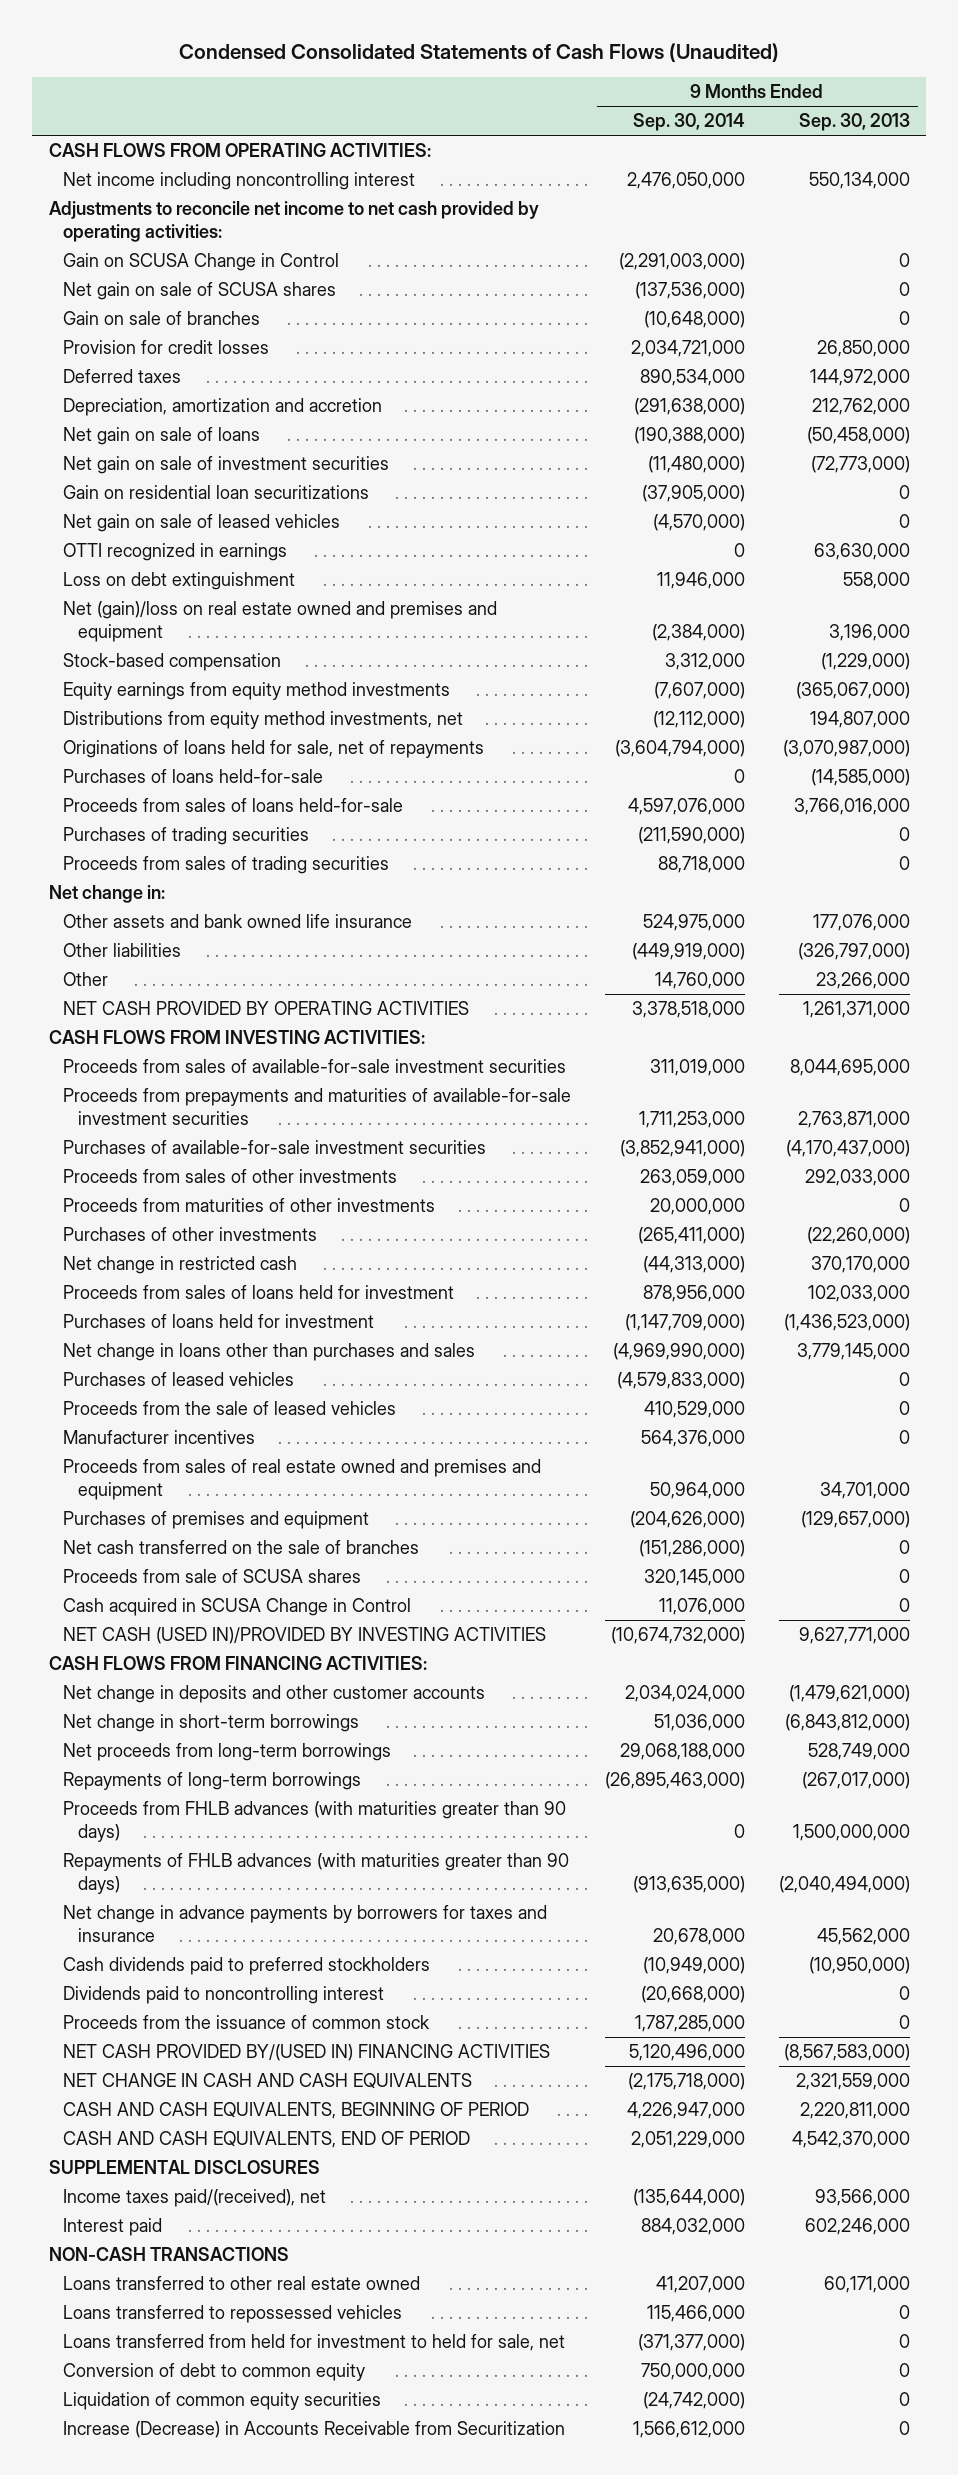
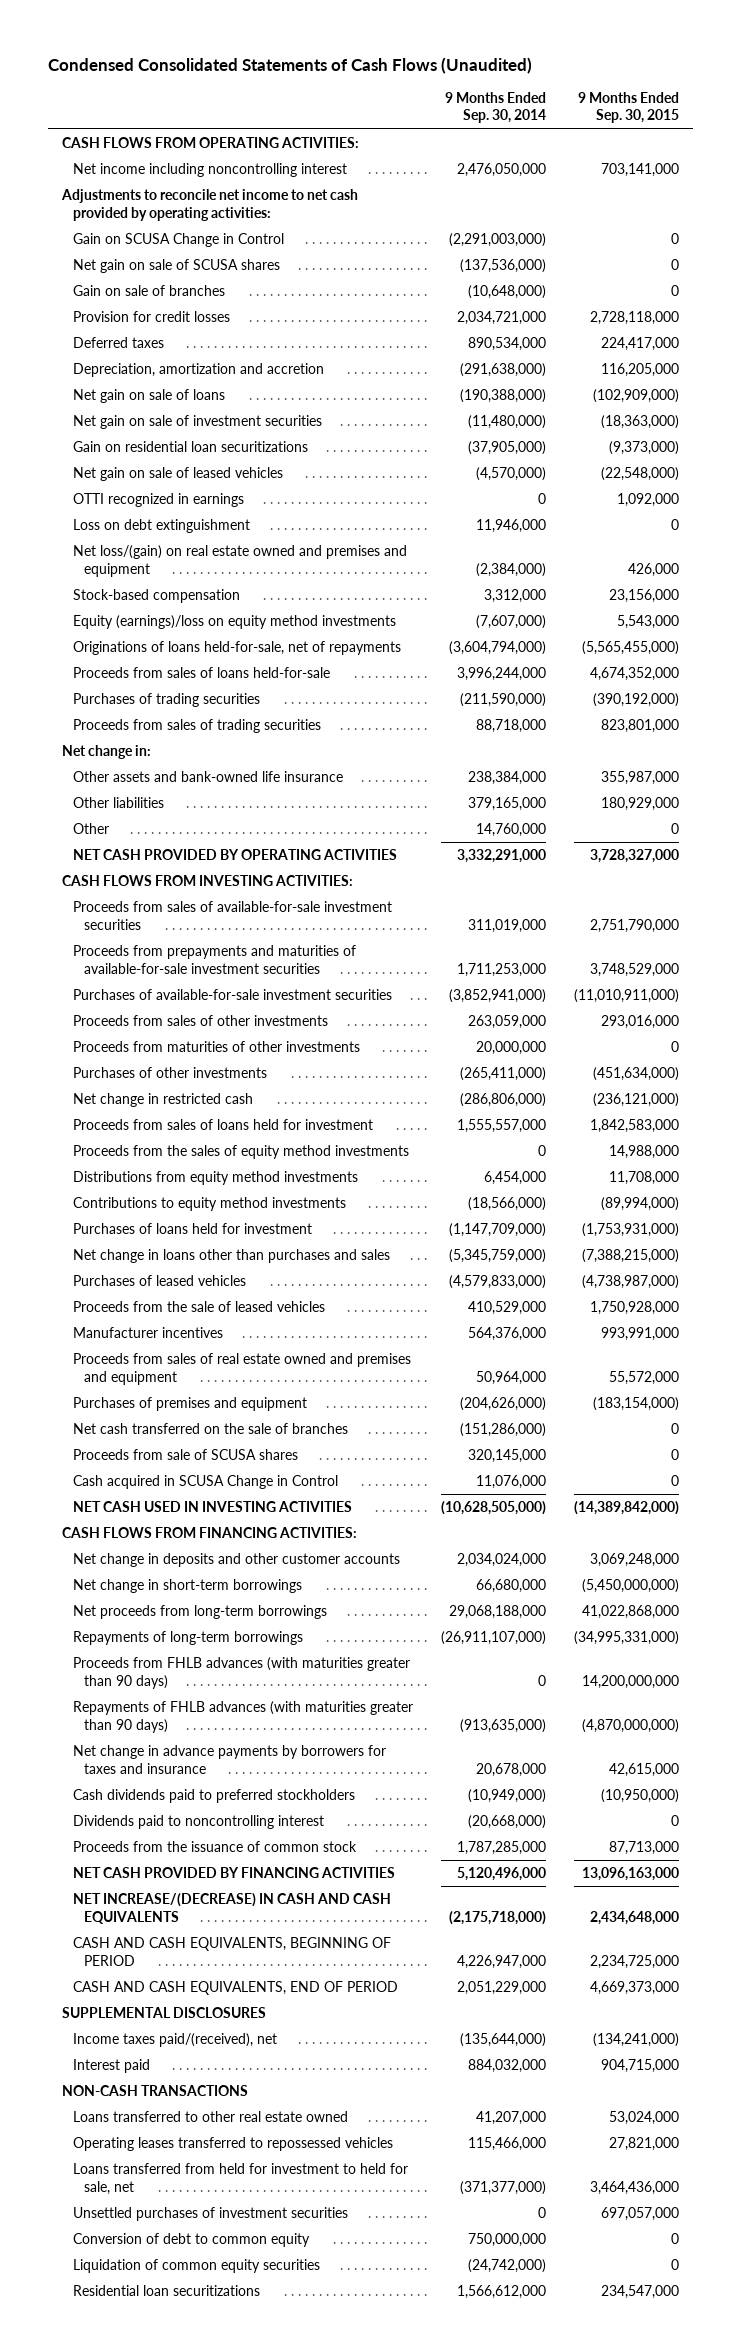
- | 9 Months Ended Sep. 30, 2014 | 9 Months Ended Sep. 30, 2013
+ | 9 Months Ended Sep. 30, 2014 | 9 Months Ended Sep. 30, 2015
- Net (gain)/loss on real estate owned and premises and equipment | (2,384,000) | 3,196,000
+ Net loss/(gain) on real estate owned and premises and equipment | (2,384,000) | 426,000
- Equity earnings from equity method investments | (7,607,000) | (365,067,000)
- Distributions from equity method investments, net | (12,112,000) | 194,807,000
- Originations of loans held for sale, net of repayments | (3,604,794,000) | (3,070,987,000)
- Purchases of loans held-for-sale | 0 | (14,585,000)
- Proceeds from sales of loans held-for-sale | 4,597,076,000 | 3,766,016,000
+ Equity (earnings)/loss on equity method investments | (7,607,000) | 5,543,000
+ Originations of loans held-for-sale, net of repayments | (3,604,794,000) | (5,565,455,000)
+ Proceeds from sales of loans held-for-sale | 3,996,244,000 | 4,674,352,000
- Other assets and bank owned life insurance | 524,975,000 | 177,076,000
- Other liabilities | (449,919,000) | (326,797,000)
+ Other assets and bank-owned life insurance | 238,384,000 | 355,987,000
+ Other liabilities | 379,165,000 | 180,929,000
- NET CASH PROVIDED BY OPERATING ACTIVITIES | 3,378,518,000 | 1,261,371,000
+ NET CASH PROVIDED BY OPERATING ACTIVITIES | 3,332,291,000 | 3,728,327,000
- Net change in restricted cash | (44,313,000) | 370,170,000
- Proceeds from sales of loans held for investment | 878,956,000 | 102,033,000
+ Net change in restricted cash | (286,806,000) | (236,121,000)
+ Proceeds from sales of loans held for investment | 1,555,557,000 | 1,842,583,000
+ Proceeds from the sales of equity method investments | 0 | 14,988,000
+ Distributions from equity method investments | 6,454,000 | 11,708,000
+ Contributions to equity method investments | (18,566,000) | (89,994,000)
- Net change in loans other than purchases and sales | (4,969,990,000) | 3,779,145,000
+ Net change in loans other than purchases and sales | (5,345,759,000) | (7,388,215,000)
- NET CASH (USED IN)/PROVIDED BY INVESTING ACTIVITIES | (10,674,732,000) | 9,627,771,000
+ NET CASH USED IN INVESTING ACTIVITIES | (10,628,505,000) | (14,389,842,000)
- Net change in short-term borrowings | 51,036,000 | (6,843,812,000)
+ Net change in short-term borrowings | 66,680,000 | (5,450,000,000)
- Repayments of long-term borrowings | (26,895,463,000) | (267,017,000)
+ Repayments of long-term borrowings | (26,911,107,000) | (34,995,331,000)
- NET CASH PROVIDED BY/(USED IN) FINANCING ACTIVITIES | 5,120,496,000 | (8,567,583,000)
- NET CHANGE IN CASH AND CASH EQUIVALENTS | (2,175,718,000) | 2,321,559,000
+ NET CASH PROVIDED BY FINANCING ACTIVITIES | 5,120,496,000 | 13,096,163,000
+ NET INCREASE/(DECREASE) IN CASH AND CASH EQUIVALENTS | (2,175,718,000) | 2,434,648,000
- Loans transferred to repossessed vehicles | 115,466,000 | 0
+ Operating leases transferred to repossessed vehicles | 115,466,000 | 27,821,000
+ Unsettled purchases of investment securities | 0 | 697,057,000
- Increase (Decrease) in Accounts Receivable from Securitization | 1,566,612,000 | 0
+ Residential loan securitizations | 1,566,612,000 | 234,547,000

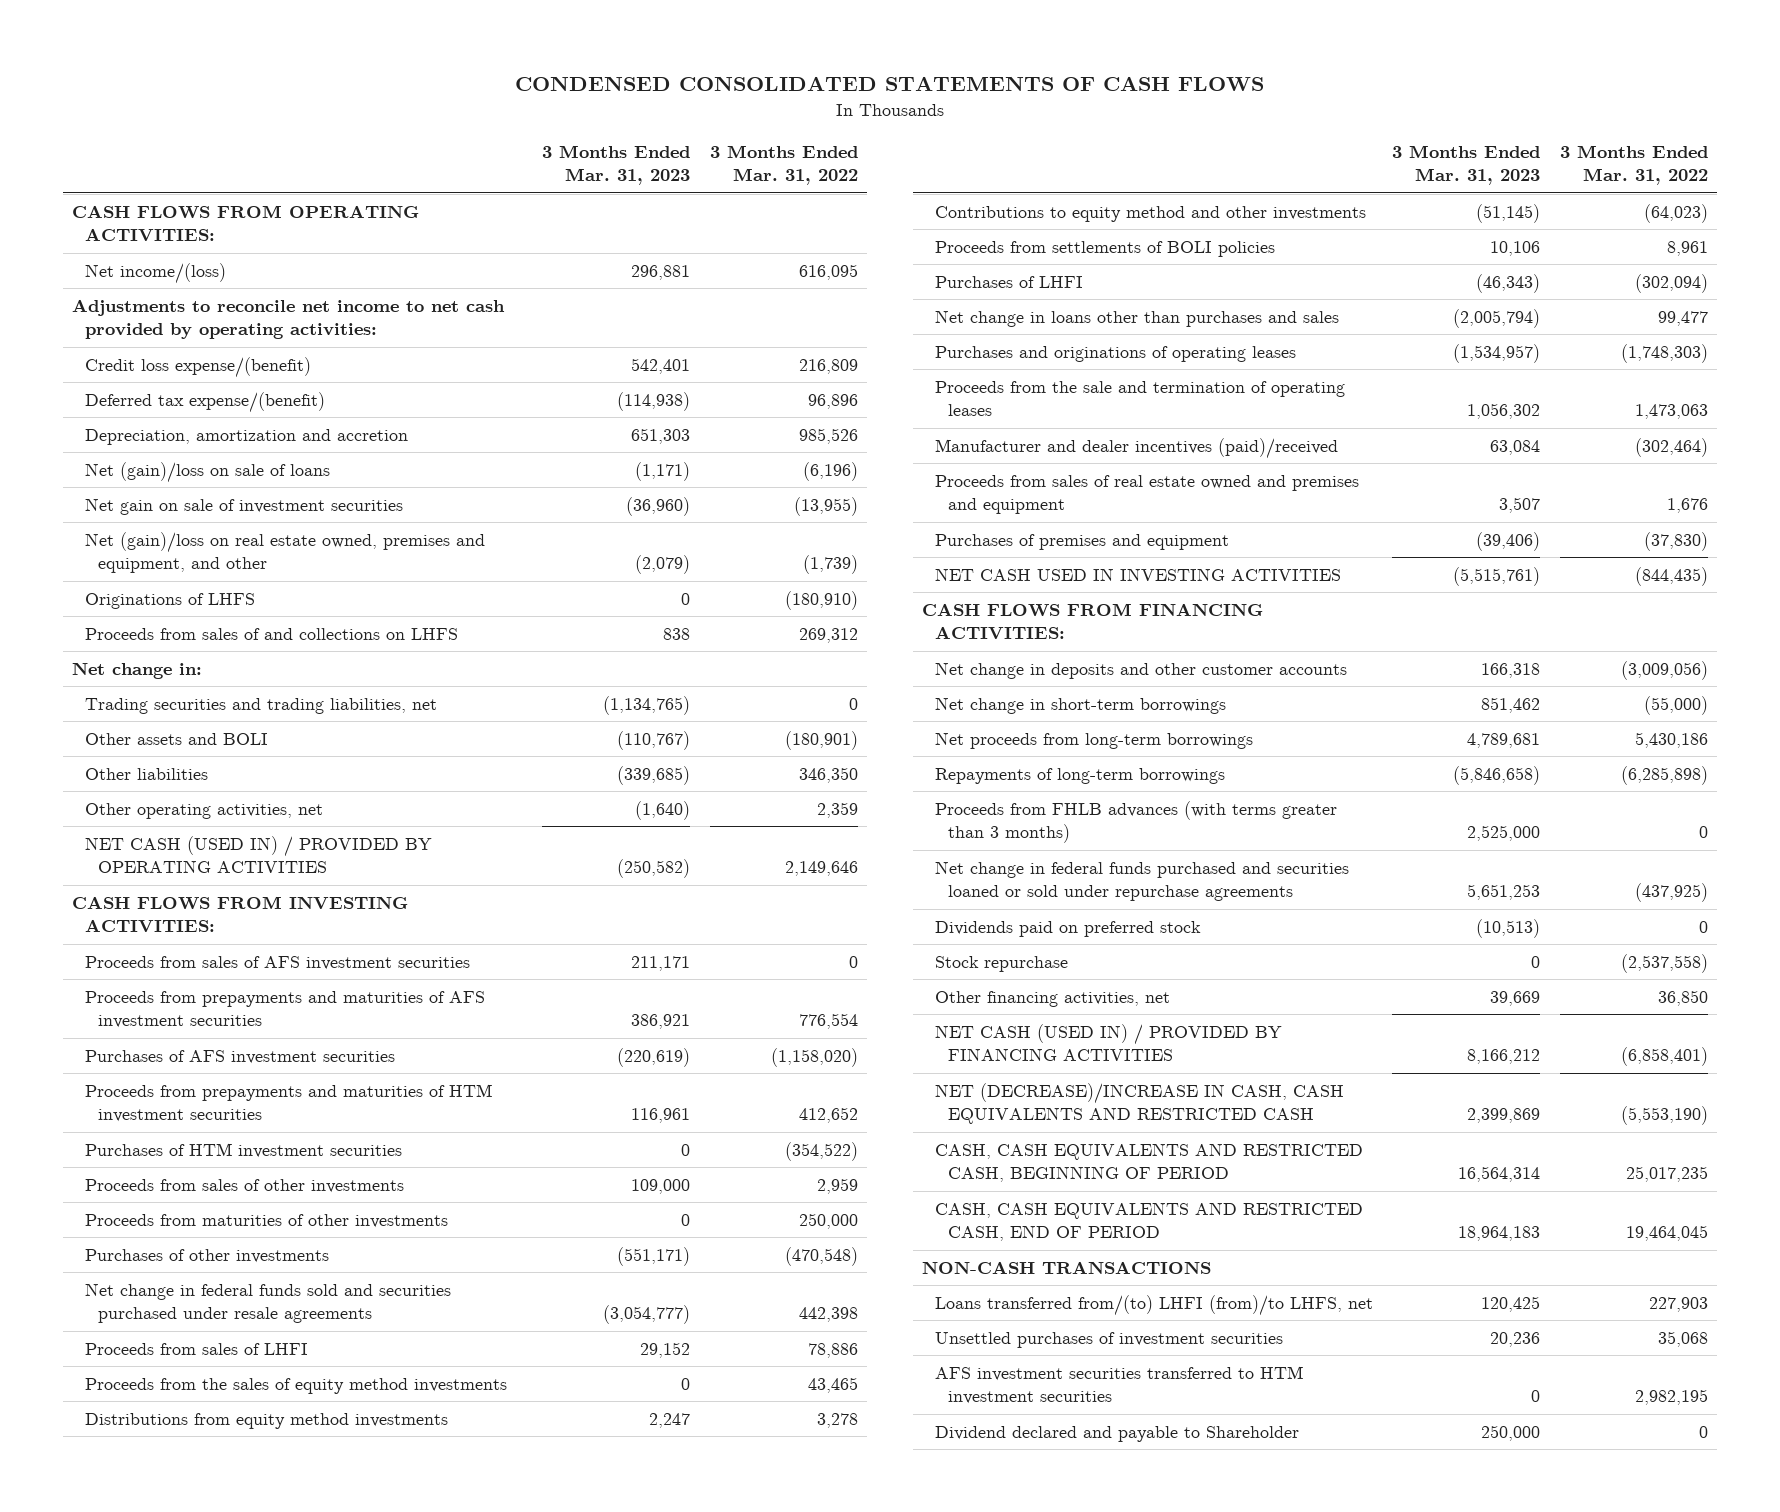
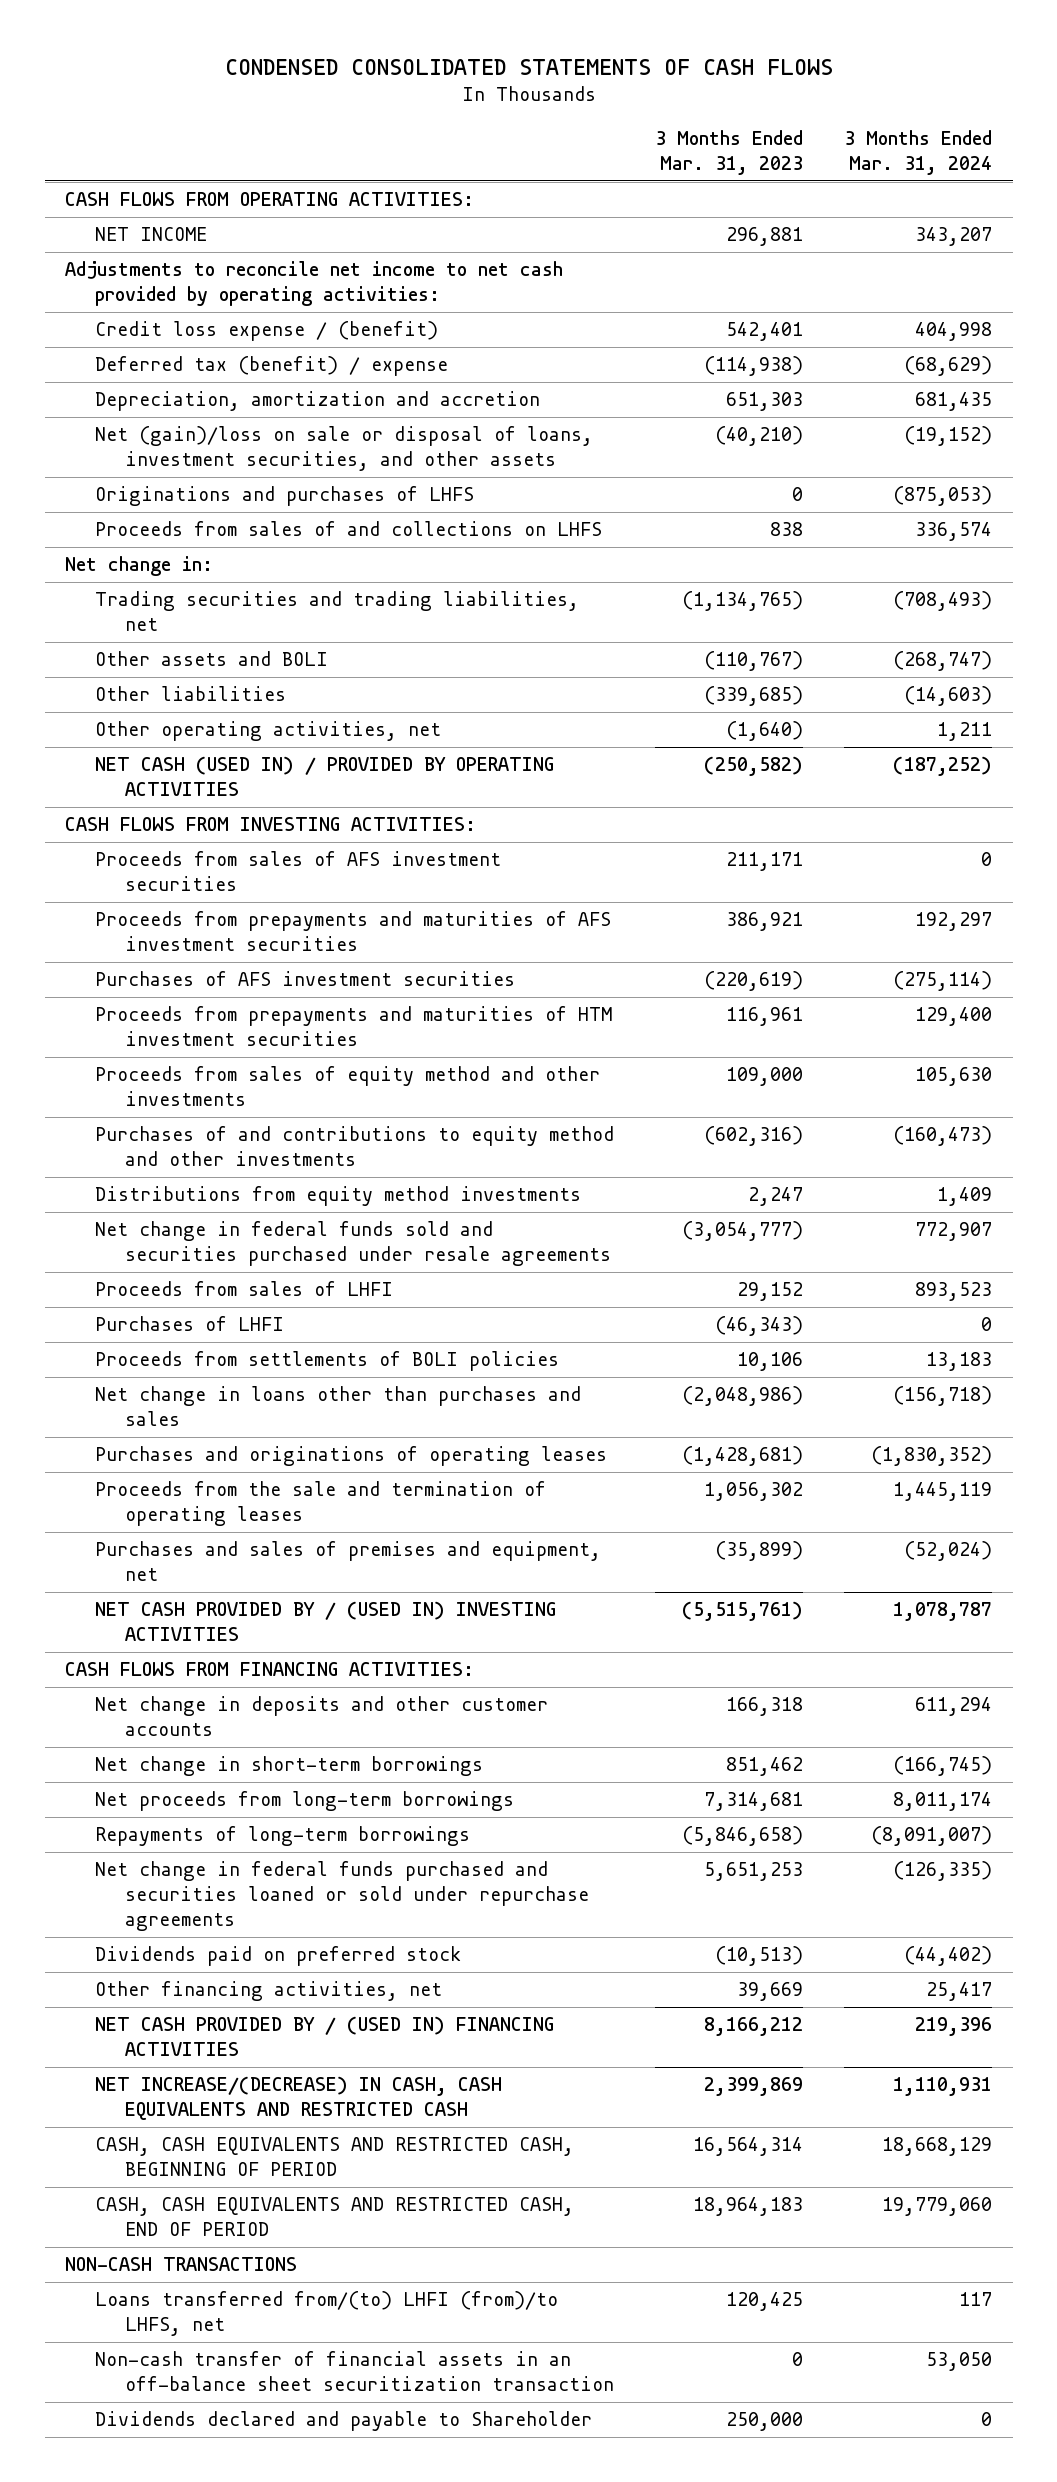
- | 3 Months Ended Mar. 31, 2023 | 3 Months Ended Mar. 31, 2022
+ | 3 Months Ended Mar. 31, 2023 | 3 Months Ended Mar. 31, 2024
- Net income/(loss) | 296,881 | 616,095
+ NET INCOME | 296,881 | 343,207
- Credit loss expense/(benefit) | 542,401 | 216,809
- Deferred tax expense/(benefit) | (114,938) | 96,896
+ Credit loss expense / (benefit) | 542,401 | 404,998
+ Deferred tax (benefit) / expense | (114,938) | (68,629)
- Net (gain)/loss on sale of loans | (1,171) | (6,196)
- Net gain on sale of investment securities | (36,960) | (13,955)
- Net (gain)/loss on real estate owned, premises and equipment, and other | (2,079) | (1,739)
- Originations of LHFS | 0 | (180,910)
+ Net (gain)/loss on sale or disposal of loans, investment securities, and other assets | (40,210) | (19,152)
+ Originations and purchases of LHFS | 0 | (875,053)
- Purchases of HTM investment securities | 0 | (354,522)
- Proceeds from sales of other investments | 109,000 | 2,959
- Proceeds from maturities of other investments | 0 | 250,000
- Purchases of other investments | (551,171) | (470,548)
+ Proceeds from sales of equity method and other investments | 109,000 | 105,630
+ Purchases of and contributions to equity method and other investments | (602,316) | (160,473)
moved up: Distributions from equity method investments | 2,247 | 1,409
- Proceeds from the sales of equity method investments | 0 | 43,465
- Contributions to equity method and other investments | (51,145) | (64,023)
- Net change in loans other than purchases and sales | (2,005,794) | 99,477
- Purchases and originations of operating leases | (1,534,957) | (1,748,303)
moved down: Proceeds from settlements of BOLI policies | 10,106 | 13,183
+ Net change in loans other than purchases and sales | (2,048,986) | (156,718)
+ Purchases and originations of operating leases | (1,428,681) | (1,830,352)
- Manufacturer and dealer incentives (paid)/received | 63,084 | (302,464)
- Proceeds from sales of real estate owned and premises and equipment | 3,507 | 1,676
- Purchases of premises and equipment | (39,406) | (37,830)
- NET CASH USED IN INVESTING ACTIVITIES | (5,515,761) | (844,435)
+ Purchases and sales of premises and equipment, net | (35,899) | (52,024)
+ NET CASH PROVIDED BY / (USED IN) INVESTING ACTIVITIES | (5,515,761) | 1,078,787
- Net proceeds from long-term borrowings | 4,789,681 | 5,430,186
+ Net proceeds from long-term borrowings | 7,314,681 | 8,011,174
- Proceeds from FHLB advances (with terms greater than 3 months) | 2,525,000 | 0
- Stock repurchase | 0 | (2,537,558)
- NET CASH (USED IN) / PROVIDED BY FINANCING ACTIVITIES | 8,166,212 | (6,858,401)
- NET (DECREASE)/INCREASE IN CASH, CASH EQUIVALENTS AND RESTRICTED CASH | 2,399,869 | (5,553,190)
+ NET CASH PROVIDED BY / (USED IN) FINANCING ACTIVITIES | 8,166,212 | 219,396
+ NET INCREASE/(DECREASE) IN CASH, CASH EQUIVALENTS AND RESTRICTED CASH | 2,399,869 | 1,110,931
- Unsettled purchases of investment securities | 20,236 | 35,068
- AFS investment securities transferred to HTM investment securities | 0 | 2,982,195
- Dividend declared and payable to Shareholder | 250,000 | 0
+ Non-cash transfer of financial assets in an off-balance sheet securitization transaction | 0 | 53,050
+ Dividends declared and payable to Shareholder | 250,000 | 0

